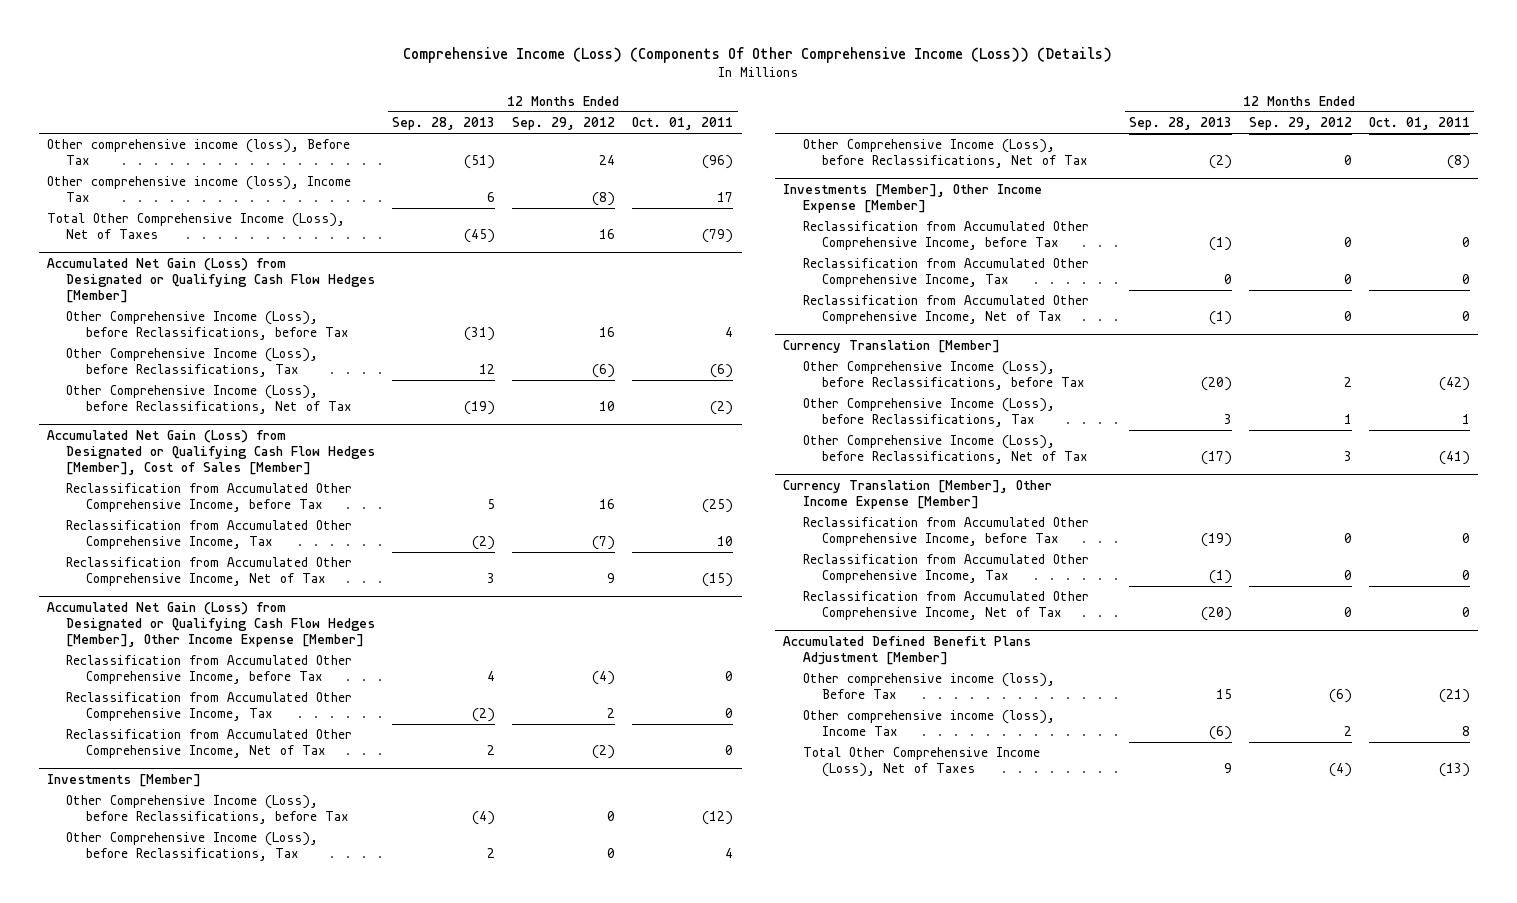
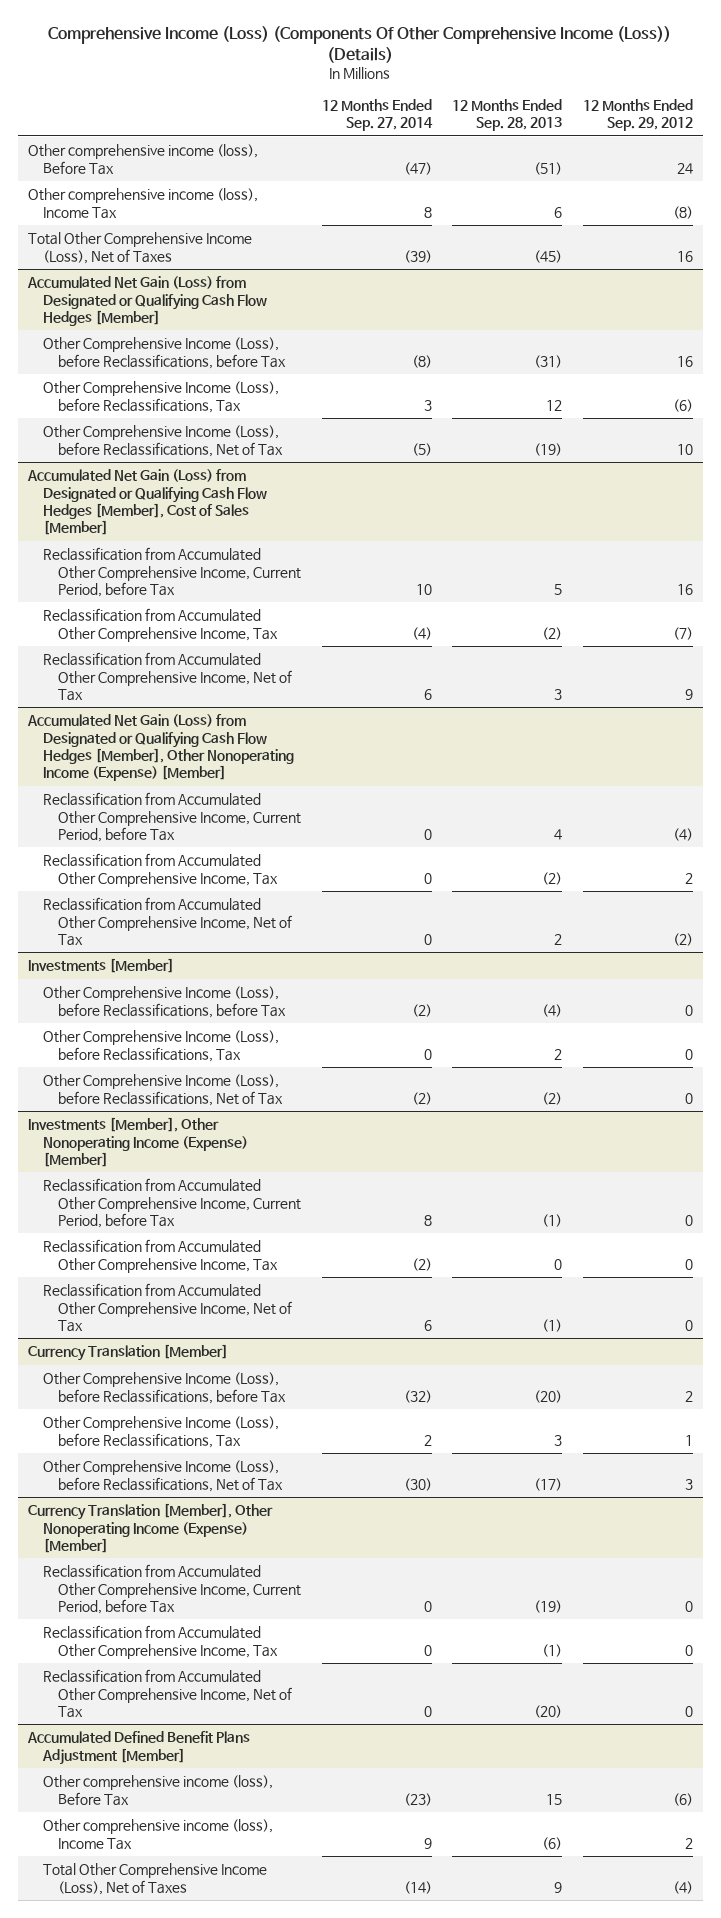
- | 12 Months Ended Sep. 28, 2013 | 12 Months Ended Sep. 29, 2012 | 12 Months Ended Oct. 01, 2011
+ | 12 Months Ended Sep. 27, 2014 | 12 Months Ended Sep. 28, 2013 | 12 Months Ended Sep. 29, 2012
@ Accumulated Net Gain (Loss) from Designated or Qualifying Cash Flow Hedges [Member], Cost of Sales [Member]
- Reclassification from Accumulated Other Comprehensive Income, before Tax | 5 | 16 | (25)
+ Reclassification from Accumulated Other Comprehensive Income, Current Period, before Tax | 10 | 5 | 16
- Accumulated Net Gain (Loss) from Designated or Qualifying Cash Flow Hedges [Member], Other Income Expense [Member]
- Reclassification from Accumulated Other Comprehensive Income, before Tax | 4 | (4) | 0
+ Accumulated Net Gain (Loss) from Designated or Qualifying Cash Flow Hedges [Member], Other Nonoperating Income (Expense) [Member]
+ Reclassification from Accumulated Other Comprehensive Income, Current Period, before Tax | 0 | 4 | (4)
- Investments [Member], Other Income Expense [Member]
- Reclassification from Accumulated Other Comprehensive Income, before Tax | (1) | 0 | 0
+ Investments [Member], Other Nonoperating Income (Expense) [Member]
+ Reclassification from Accumulated Other Comprehensive Income, Current Period, before Tax | 8 | (1) | 0
- Currency Translation [Member], Other Income Expense [Member]
- Reclassification from Accumulated Other Comprehensive Income, before Tax | (19) | 0 | 0
+ Currency Translation [Member], Other Nonoperating Income (Expense) [Member]
+ Reclassification from Accumulated Other Comprehensive Income, Current Period, before Tax | 0 | (19) | 0

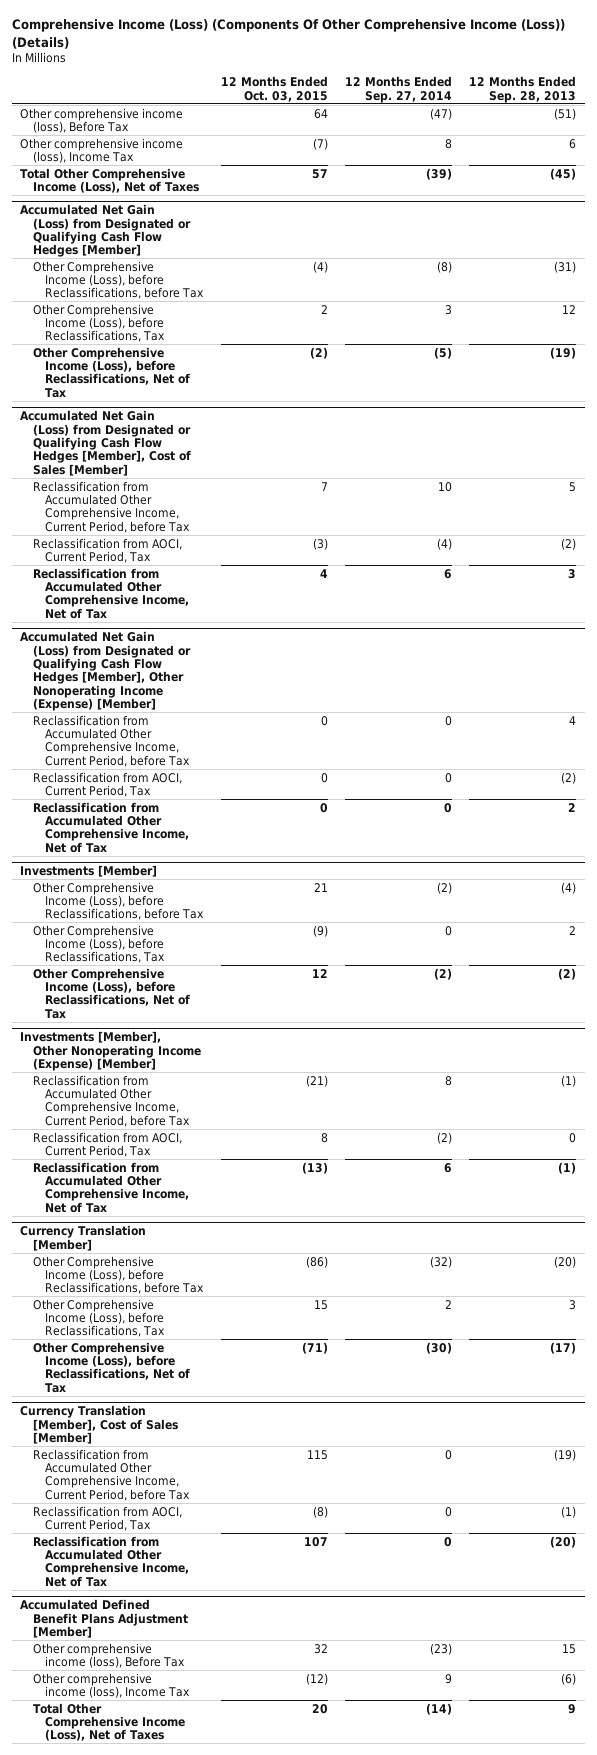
- | 12 Months Ended Sep. 27, 2014 | 12 Months Ended Sep. 28, 2013 | 12 Months Ended Sep. 29, 2012
+ | 12 Months Ended Oct. 03, 2015 | 12 Months Ended Sep. 27, 2014 | 12 Months Ended Sep. 28, 2013
@ Accumulated Net Gain (Loss) from Designated or Qualifying Cash Flow Hedges [Member], Cost of Sales [Member]
- Reclassification from Accumulated Other Comprehensive Income, Tax | (4) | (2) | (7)
+ Reclassification from AOCI, Current Period, Tax | (3) | (4) | (2)
@ Accumulated Net Gain (Loss) from Designated or Qualifying Cash Flow Hedges [Member], Other Nonoperating Income (Expense) [Member]
- Reclassification from Accumulated Other Comprehensive Income, Tax | 0 | (2) | 2
+ Reclassification from AOCI, Current Period, Tax | 0 | 0 | (2)
@ Investments [Member], Other Nonoperating Income (Expense) [Member]
- Reclassification from Accumulated Other Comprehensive Income, Tax | (2) | 0 | 0
+ Reclassification from AOCI, Current Period, Tax | 8 | (2) | 0
- Currency Translation [Member], Other Nonoperating Income (Expense) [Member]
+ Currency Translation [Member], Cost of Sales [Member]
- Reclassification from Accumulated Other Comprehensive Income, Tax | 0 | (1) | 0
+ Reclassification from AOCI, Current Period, Tax | (8) | 0 | (1)

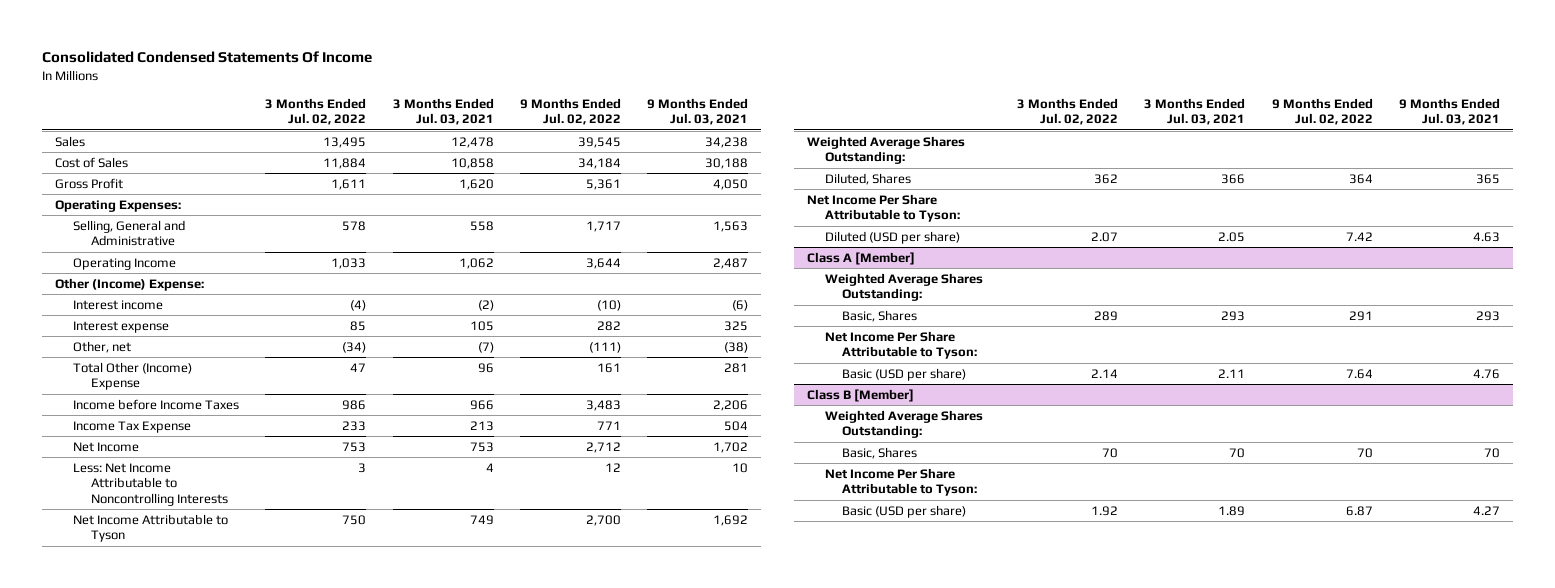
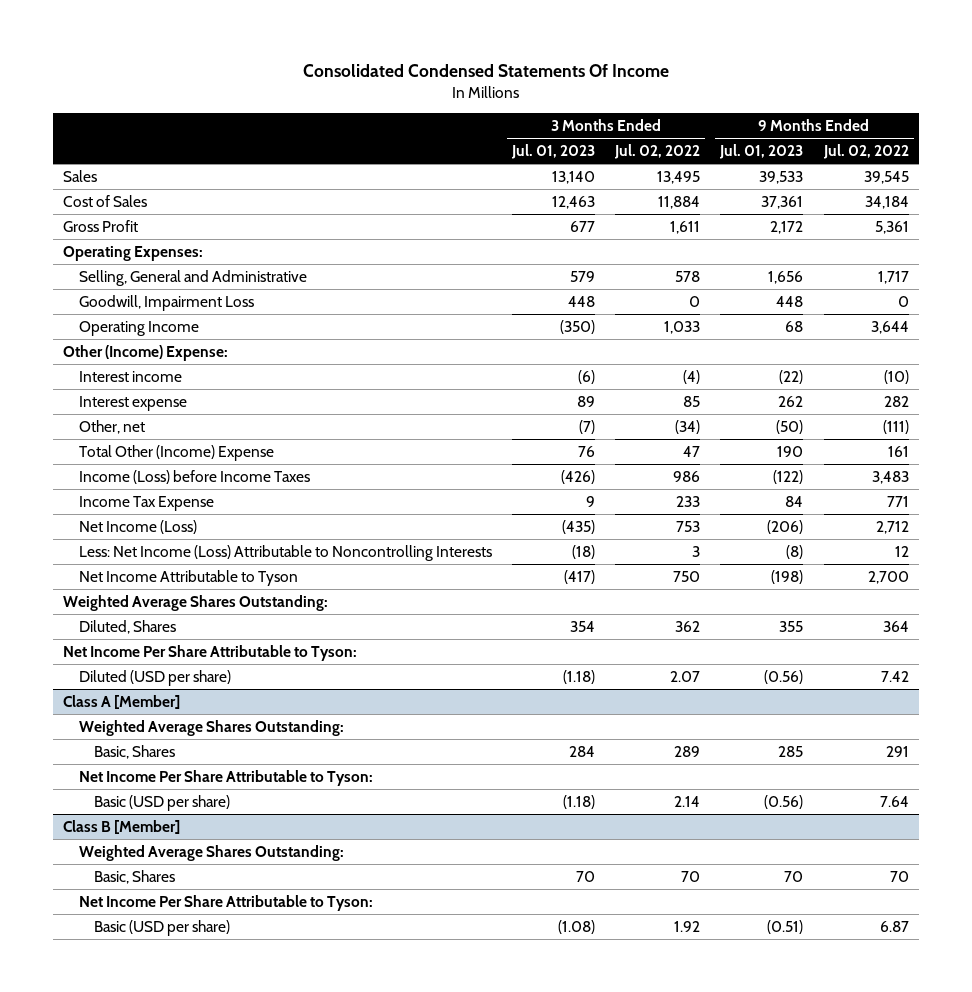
- | 3 Months Ended Jul. 02, 2022 | 3 Months Ended Jul. 03, 2021 | 9 Months Ended Jul. 02, 2022 | 9 Months Ended Jul. 03, 2021
+ | 3 Months Ended Jul. 01, 2023 | 3 Months Ended Jul. 02, 2022 | 9 Months Ended Jul. 01, 2023 | 9 Months Ended Jul. 02, 2022
+ Goodwill, Impairment Loss | 448 | 0 | 448 | 0
- Income before Income Taxes | 986 | 966 | 3,483 | 2,206
+ Income (Loss) before Income Taxes | (426) | 986 | (122) | 3,483
- Net Income | 753 | 753 | 2,712 | 1,702
- Less: Net Income Attributable to Noncontrolling Interests | 3 | 4 | 12 | 10
+ Net Income (Loss) | (435) | 753 | (206) | 2,712
+ Less: Net Income (Loss) Attributable to Noncontrolling Interests | (18) | 3 | (8) | 12

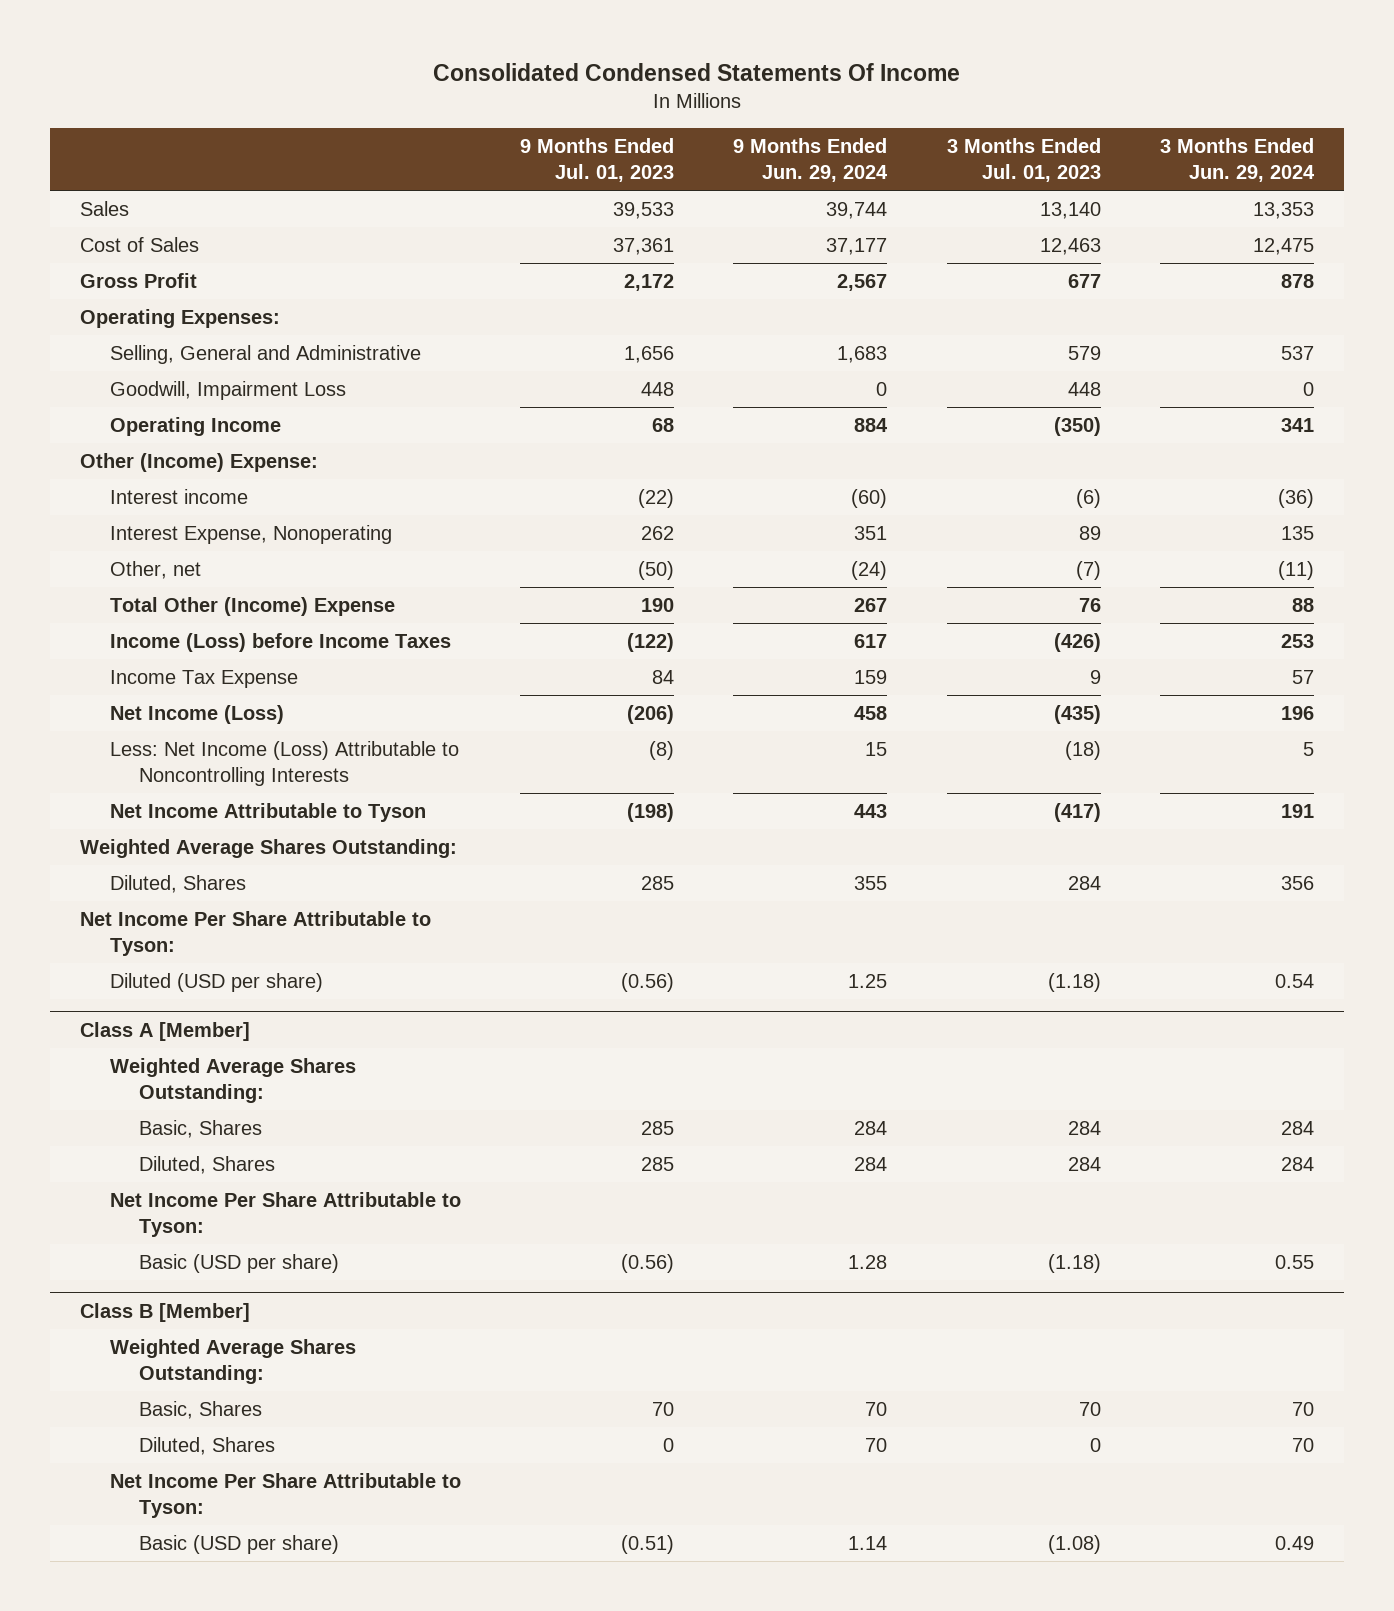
- | 3 Months Ended Jul. 01, 2023 | 3 Months Ended Jul. 02, 2022 | 9 Months Ended Jul. 01, 2023 | 9 Months Ended Jul. 02, 2022
+ | 9 Months Ended Jul. 01, 2023 | 9 Months Ended Jun. 29, 2024 | 3 Months Ended Jul. 01, 2023 | 3 Months Ended Jun. 29, 2024
- Interest expense | 89 | 85 | 262 | 282
+ Interest Expense, Nonoperating | 262 | 351 | 89 | 135
- Diluted, Shares | 354 | 362 | 355 | 364
+ Diluted, Shares | 285 | 355 | 284 | 356
@ Class A [Member]
+ Diluted, Shares | 285 | 284 | 284 | 284
@ Class B [Member]
+ Diluted, Shares | 0 | 70 | 0 | 70

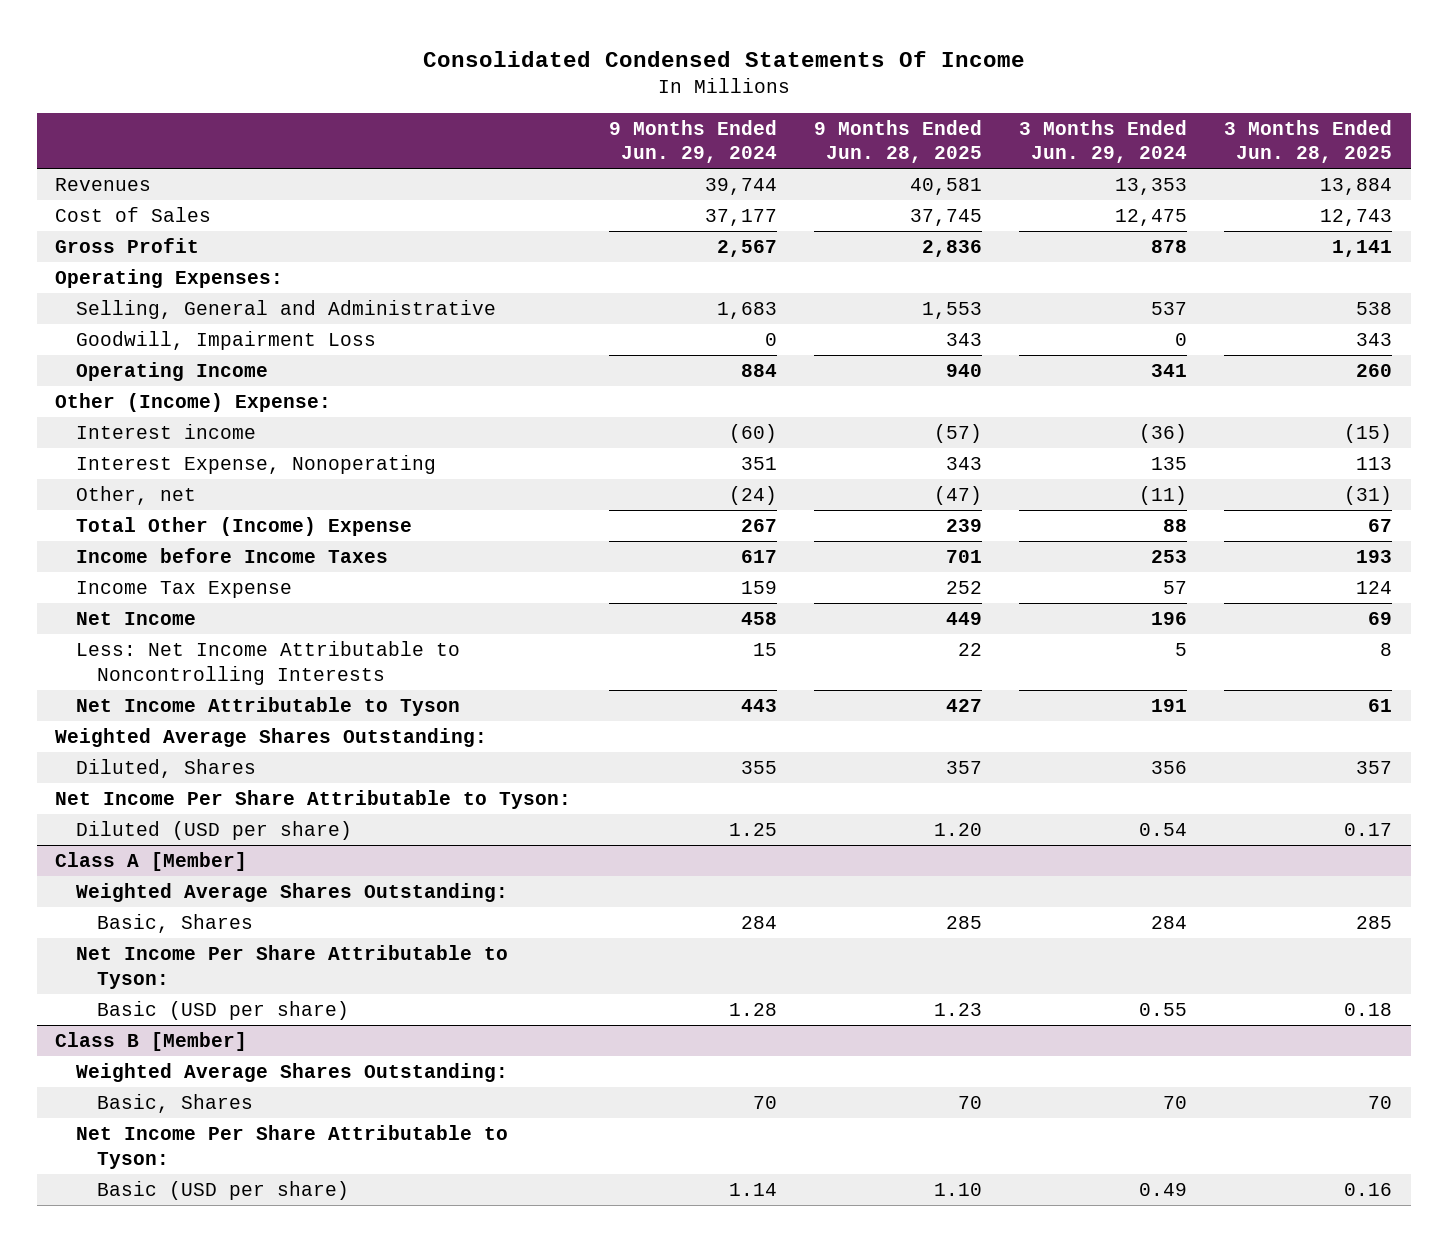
- | 9 Months Ended Jul. 01, 2023 | 9 Months Ended Jun. 29, 2024 | 3 Months Ended Jul. 01, 2023 | 3 Months Ended Jun. 29, 2024
+ | 9 Months Ended Jun. 29, 2024 | 9 Months Ended Jun. 28, 2025 | 3 Months Ended Jun. 29, 2024 | 3 Months Ended Jun. 28, 2025
- Sales | 39,533 | 39,744 | 13,140 | 13,353
+ Revenues | 39,744 | 40,581 | 13,353 | 13,884
- Income (Loss) before Income Taxes | (122) | 617 | (426) | 253
+ Income before Income Taxes | 617 | 701 | 253 | 193
- Net Income (Loss) | (206) | 458 | (435) | 196
- Less: Net Income (Loss) Attributable to Noncontrolling Interests | (8) | 15 | (18) | 5
+ Net Income | 458 | 449 | 196 | 69
+ Less: Net Income Attributable to Noncontrolling Interests | 15 | 22 | 5 | 8
@ Class A [Member]
- Diluted, Shares | 285 | 284 | 284 | 284
@ Class B [Member]
- Diluted, Shares | 0 | 70 | 0 | 70

